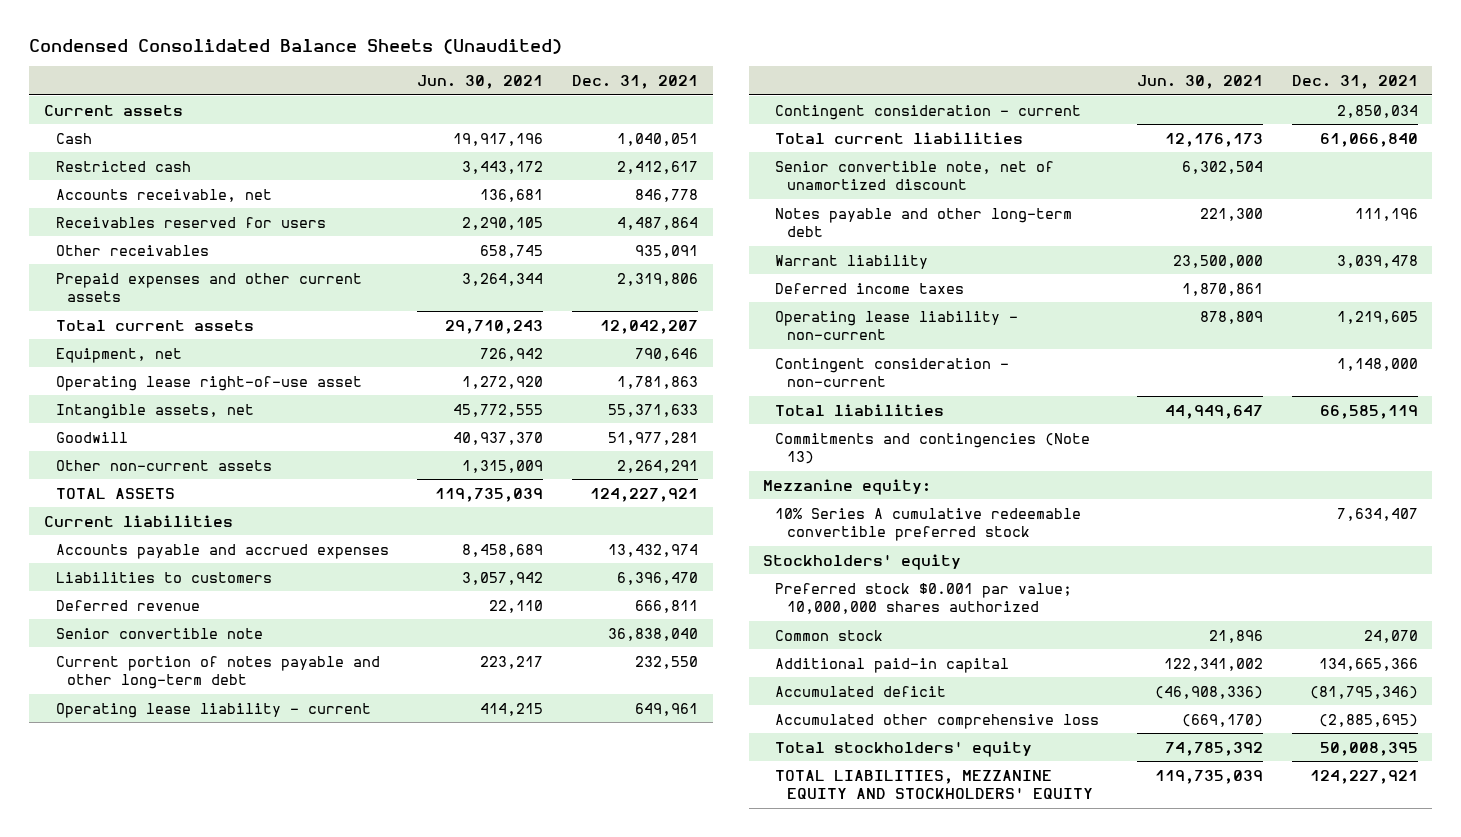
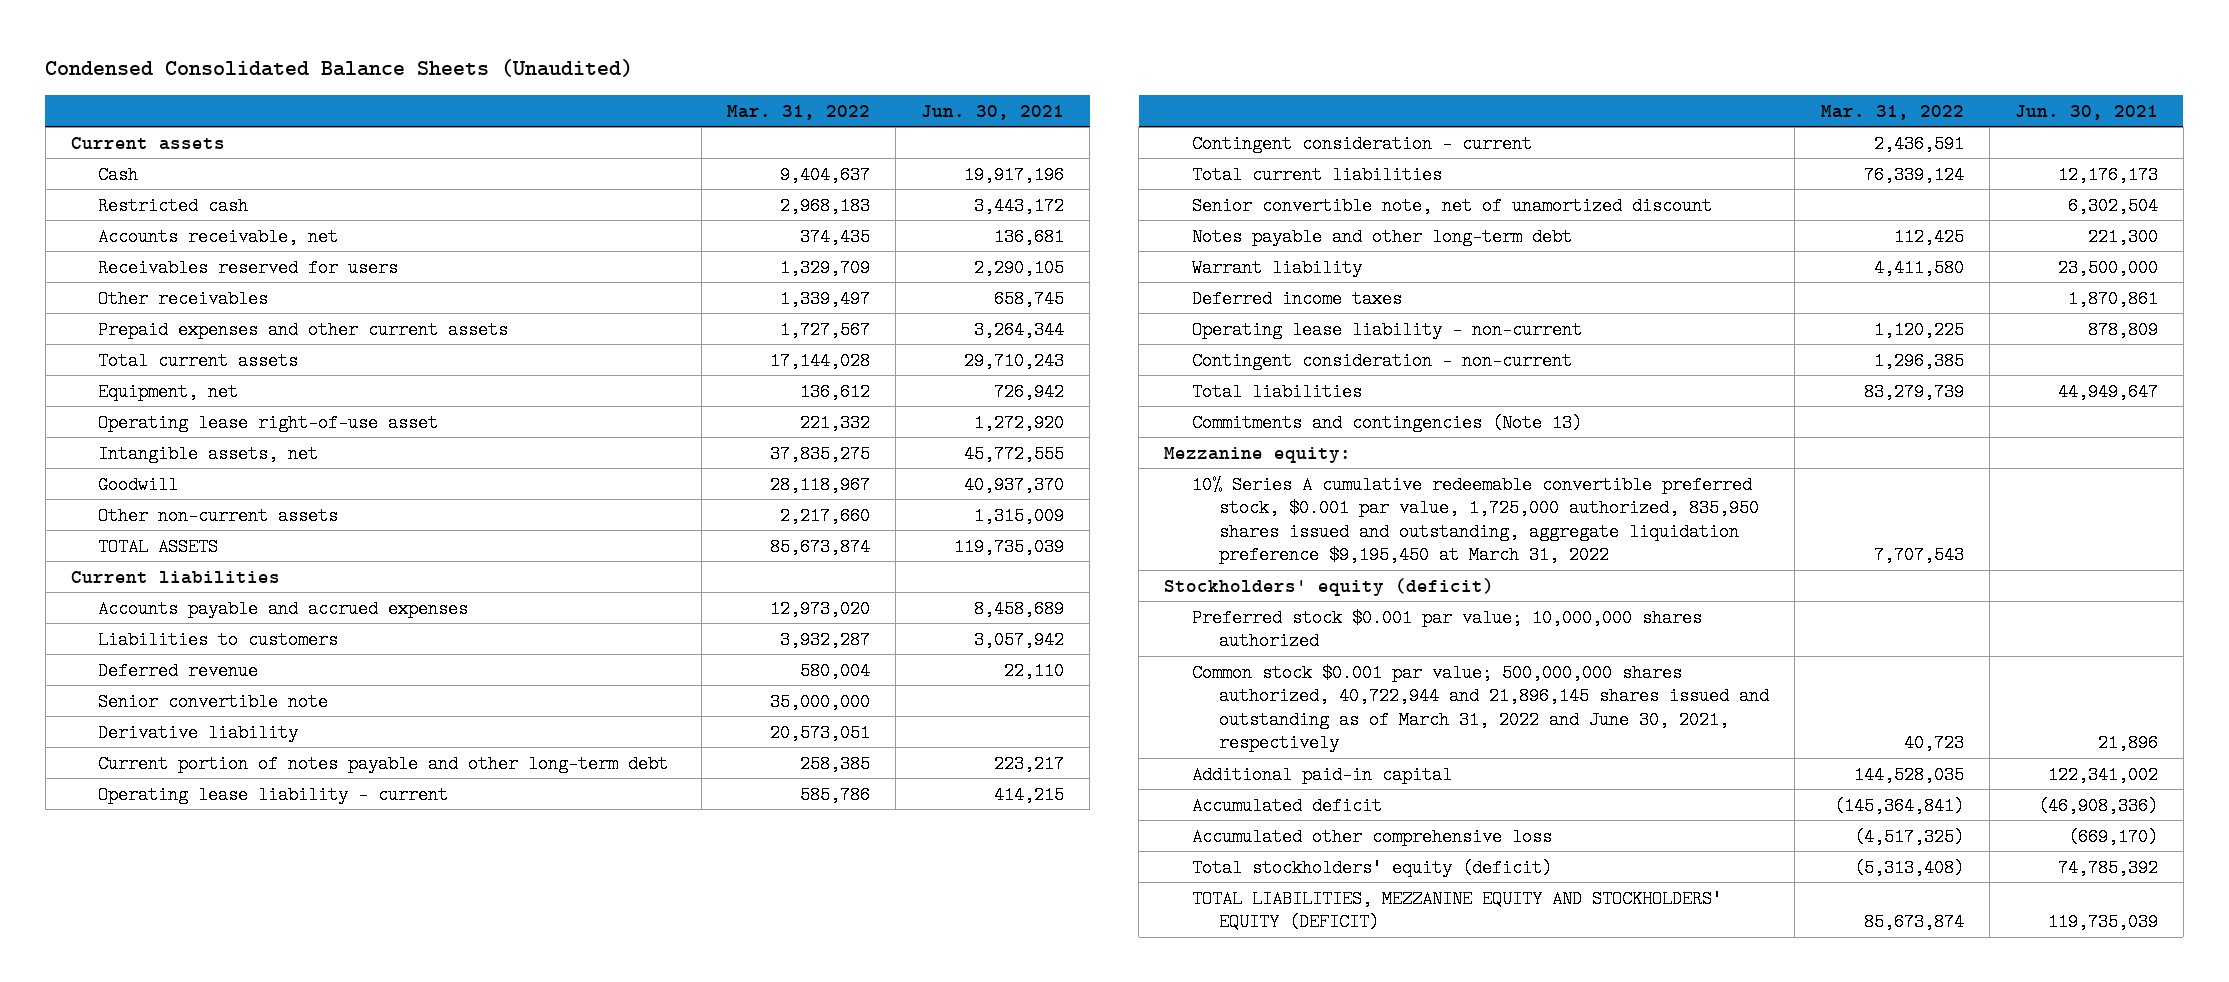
- | Jun. 30, 2021 | Dec. 31, 2021
+ | Mar. 31, 2022 | Jun. 30, 2021
+ Derivative liability | 20,573,051 |
- 10% Series A cumulative redeemable convertible preferred stock | | 7,634,407
- Stockholders' equity
+ 10% Series A cumulative redeemable convertible preferred stock, $0.001 par value, 1,725,000 authorized, 835,950 shares issued and outstanding, aggregate liquidation preference $9,195,450 at March 31, 2022 | 7,707,543 |
+ Stockholders' equity (deficit)
- Common stock | 21,896 | 24,070
+ Common stock $0.001 par value; 500,000,000 shares authorized, 40,722,944 and 21,896,145 shares issued and outstanding as of March 31, 2022 and June 30, 2021, respectively | 40,723 | 21,896
- Total stockholders' equity | 74,785,392 | 50,008,395
- TOTAL LIABILITIES, MEZZANINE EQUITY AND STOCKHOLDERS' EQUITY | 119,735,039 | 124,227,921
+ Total stockholders' equity (deficit) | (5,313,408) | 74,785,392
+ TOTAL LIABILITIES, MEZZANINE EQUITY AND STOCKHOLDERS' EQUITY (DEFICIT) | 85,673,874 | 119,735,039

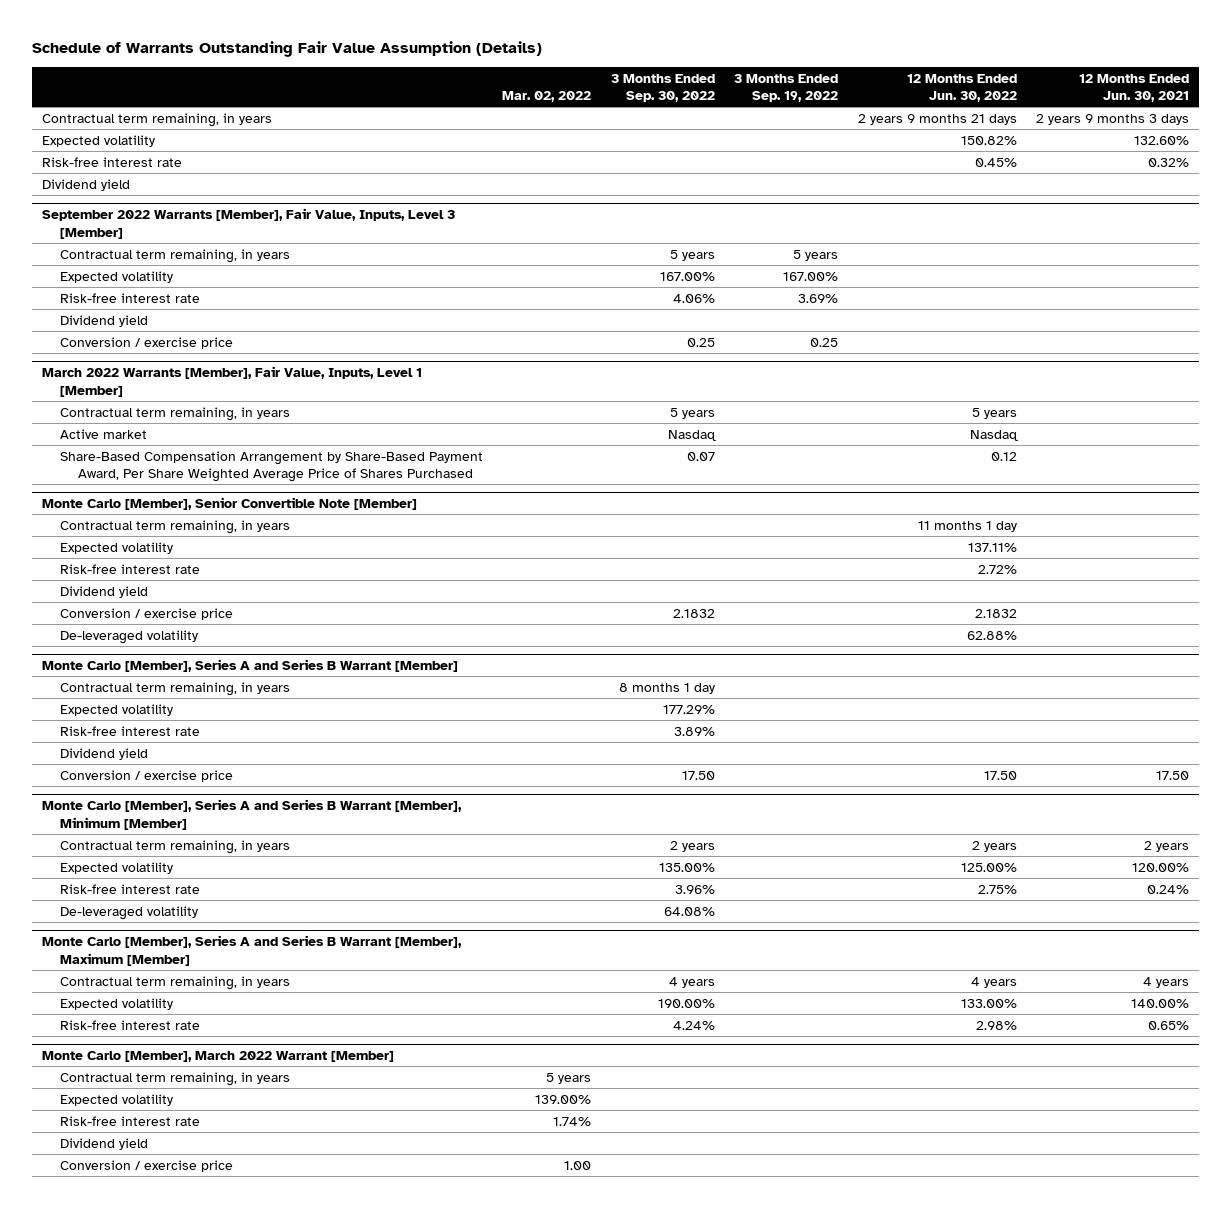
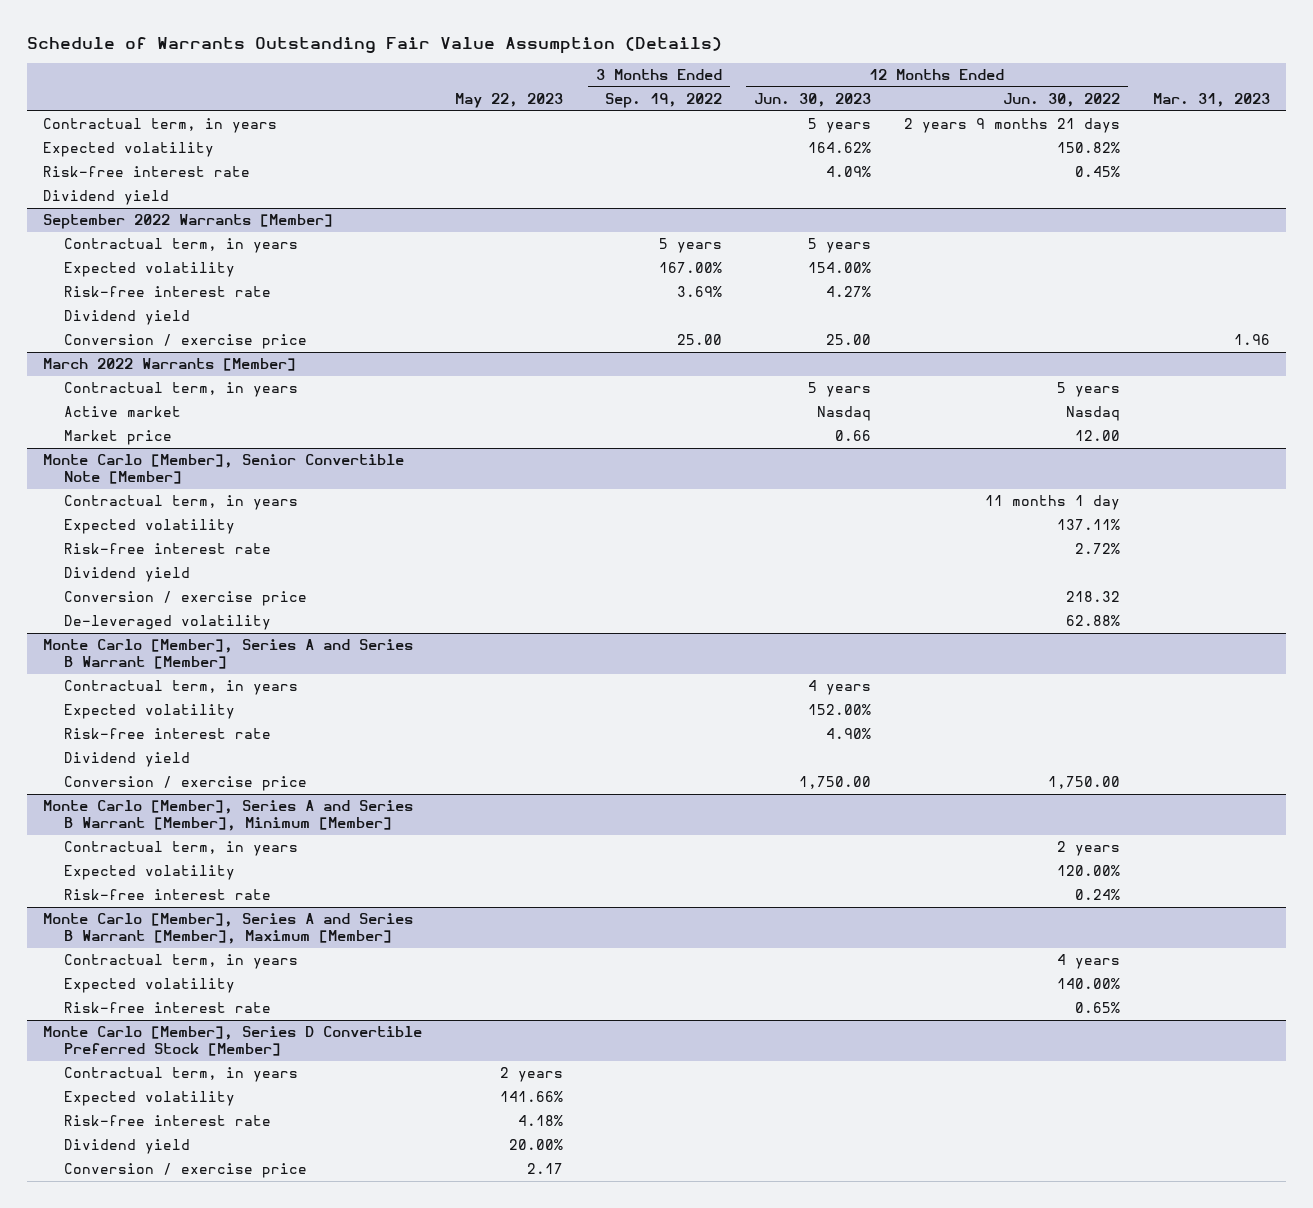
- | Mar. 02, 2022 | 3 Months Ended Sep. 30, 2022 | 3 Months Ended Sep. 19, 2022 | 12 Months Ended Jun. 30, 2022 | 12 Months Ended Jun. 30, 2021
+ | May 22, 2023 | 3 Months Ended Sep. 19, 2022 | 12 Months Ended Jun. 30, 2023 | 12 Months Ended Jun. 30, 2022 | Mar. 31, 2023
- Contractual term remaining, in years | | | | 2 years 9 months 21 days | 2 years 9 months 3 days
+ Contractual term, in years | | | 5 years | 2 years 9 months 21 days |
- September 2022 Warrants [Member], Fair Value, Inputs, Level 3 [Member]
- Contractual term remaining, in years | | 5 years | 5 years | |
+ September 2022 Warrants [Member]
+ Contractual term, in years | | 5 years | 5 years | |
- Conversion / exercise price | | 0.25 | 0.25 | |
- March 2022 Warrants [Member], Fair Value, Inputs, Level 1 [Member]
- Contractual term remaining, in years | | 5 years | | 5 years |
+ Conversion / exercise price | | 25.00 | 25.00 | | 1.96
+ March 2022 Warrants [Member]
+ Contractual term, in years | | | 5 years | 5 years |
- Share-Based Compensation Arrangement by Share-Based Payment Award, Per Share Weighted Average Price of Shares Purchased | | 0.07 | | 0.12 |
+ Market price | | | 0.66 | 12.00 |
@ Monte Carlo [Member], Senior Convertible Note [Member]
- Contractual term remaining, in years | | | | 11 months 1 day |
+ Contractual term, in years | | | | 11 months 1 day |
- Conversion / exercise price | | 2.1832 | | 2.1832 |
+ Conversion / exercise price | | | | 218.32 |
@ Monte Carlo [Member], Series A and Series B Warrant [Member]
- Contractual term remaining, in years | | 8 months 1 day | | |
+ Contractual term, in years | | | 4 years | |
- Conversion / exercise price | | 17.50 | | 17.50 | 17.50
+ Conversion / exercise price | | | 1,750.00 | 1,750.00 |
@ Monte Carlo [Member], Series A and Series B Warrant [Member], Minimum [Member]
- Contractual term remaining, in years | | 2 years | | 2 years | 2 years
- Expected volatility | | 135.00% | | 125.00% | 120.00%
- Risk-free interest rate | | 3.96% | | 2.75% | 0.24%
- De-leveraged volatility | | 64.08% | | |
+ Contractual term, in years | | | | 2 years |
+ Expected volatility | | | | 120.00% |
+ Risk-free interest rate | | | | 0.24% |
@ Monte Carlo [Member], Series A and Series B Warrant [Member], Maximum [Member]
- Contractual term remaining, in years | | 4 years | | 4 years | 4 years
- Expected volatility | | 190.00% | | 133.00% | 140.00%
- Risk-free interest rate | | 4.24% | | 2.98% | 0.65%
- Monte Carlo [Member], March 2022 Warrant [Member]
- Contractual term remaining, in years | 5 years | | | |
@ Monte Carlo [Member], Series A and Series B Warrant [Member], Maximum [Member]
+ Contractual term, in years | | | | 4 years |
+ Expected volatility | | | | 140.00% |
+ Risk-free interest rate | | | | 0.65% |
+ Monte Carlo [Member], Series D Convertible Preferred Stock [Member]
+ Contractual term, in years | 2 years | | | |

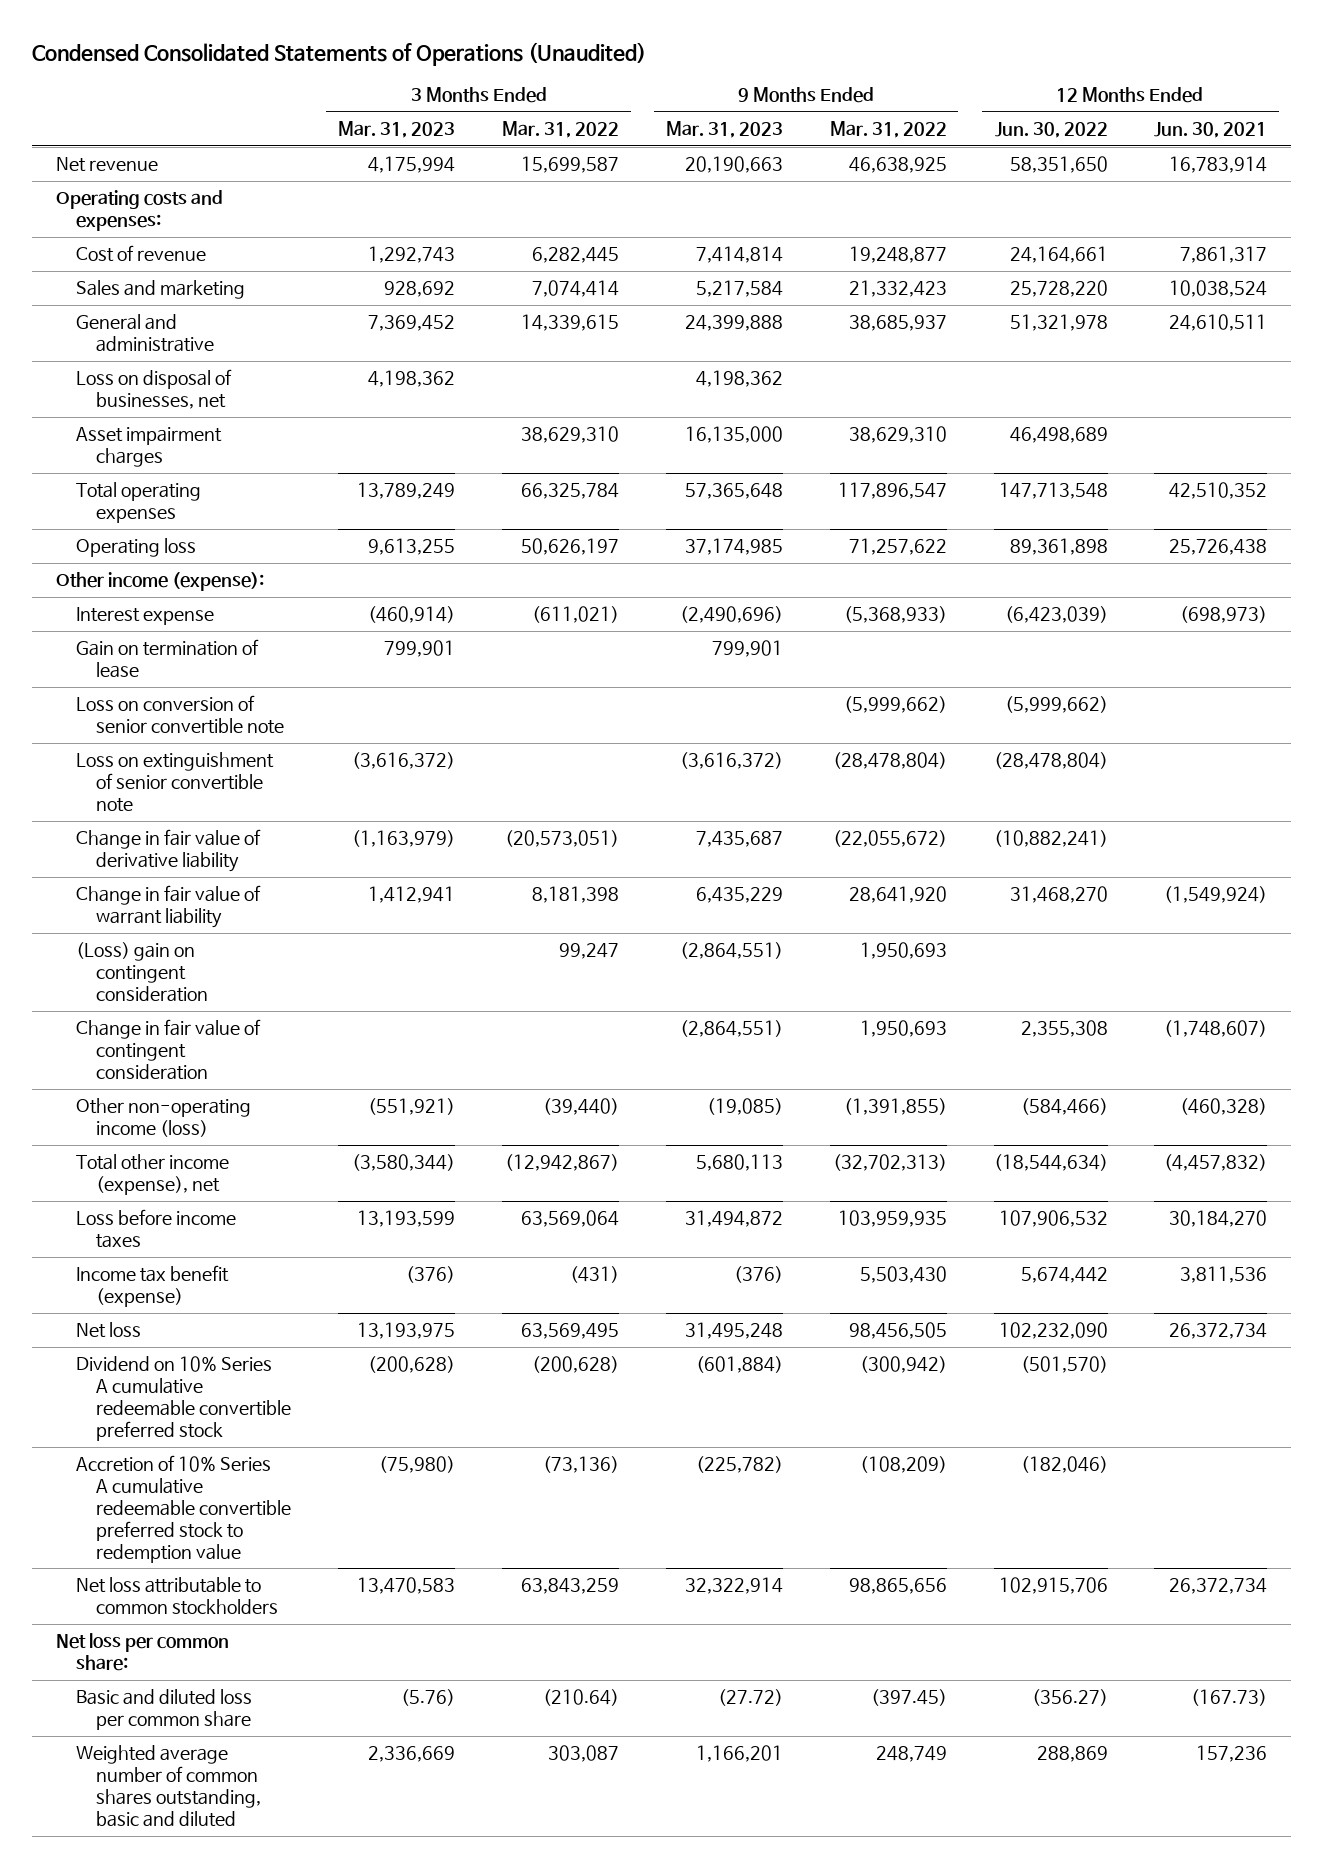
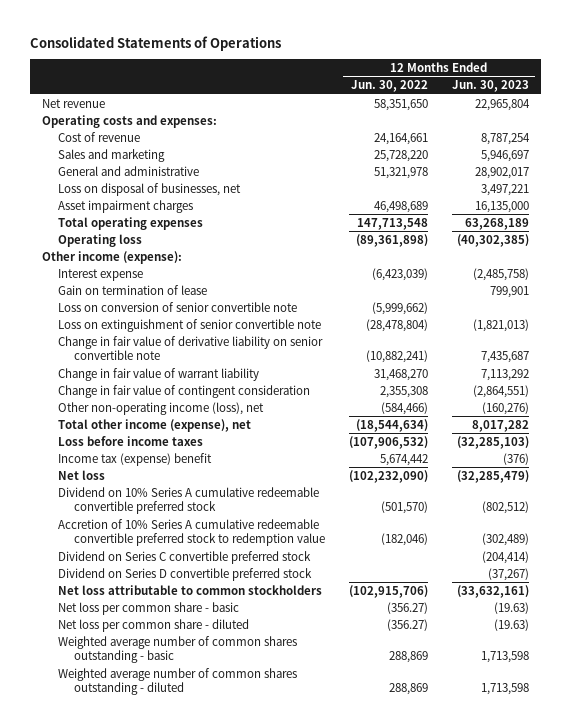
- Condensed Consolidated Statements of Operations (Unaudited)
+ Consolidated Statements of Operations
- | 3 Months Ended Mar. 31, 2023 | 3 Months Ended Mar. 31, 2022 | 9 Months Ended Mar. 31, 2023 | 9 Months Ended Mar. 31, 2022 | 12 Months Ended Jun. 30, 2022 | 12 Months Ended Jun. 30, 2021
+ | 12 Months Ended Jun. 30, 2022 | 12 Months Ended Jun. 30, 2023
- Operating loss | 9,613,255 | 50,626,197 | 37,174,985 | 71,257,622 | 89,361,898 | 25,726,438
+ Operating loss | (89,361,898) | (40,302,385)
- Change in fair value of derivative liability | (1,163,979) | (20,573,051) | 7,435,687 | (22,055,672) | (10,882,241) |
+ Change in fair value of derivative liability on senior convertible note | (10,882,241) | 7,435,687
- (Loss) gain on contingent consideration | | 99,247 | (2,864,551) | 1,950,693 | |
- Other non-operating income (loss) | (551,921) | (39,440) | (19,085) | (1,391,855) | (584,466) | (460,328)
+ Other non-operating income (loss), net | (584,466) | (160,276)
- Loss before income taxes | 13,193,599 | 63,569,064 | 31,494,872 | 103,959,935 | 107,906,532 | 30,184,270
- Income tax benefit (expense) | (376) | (431) | (376) | 5,503,430 | 5,674,442 | 3,811,536
- Net loss | 13,193,975 | 63,569,495 | 31,495,248 | 98,456,505 | 102,232,090 | 26,372,734
+ Loss before income taxes | (107,906,532) | (32,285,103)
+ Income tax (expense) benefit | 5,674,442 | (376)
+ Net loss | (102,232,090) | (32,285,479)
- Net loss attributable to common stockholders | 13,470,583 | 63,843,259 | 32,322,914 | 98,865,656 | 102,915,706 | 26,372,734
- Net loss per common share:
- Basic and diluted loss per common share | (5.76) | (210.64) | (27.72) | (397.45) | (356.27) | (167.73)
- Weighted average number of common shares outstanding, basic and diluted | 2,336,669 | 303,087 | 1,166,201 | 248,749 | 288,869 | 157,236
+ Dividend on Series C convertible preferred stock | | (204,414)
+ Dividend on Series D convertible preferred stock | | (37,267)
+ Net loss attributable to common stockholders | (102,915,706) | (33,632,161)
+ Net loss per common share - basic | (356.27) | (19.63)
+ Net loss per common share - diluted | (356.27) | (19.63)
+ Weighted average number of common shares outstanding - basic | 288,869 | 1,713,598
+ Weighted average number of common shares outstanding - diluted | 288,869 | 1,713,598

